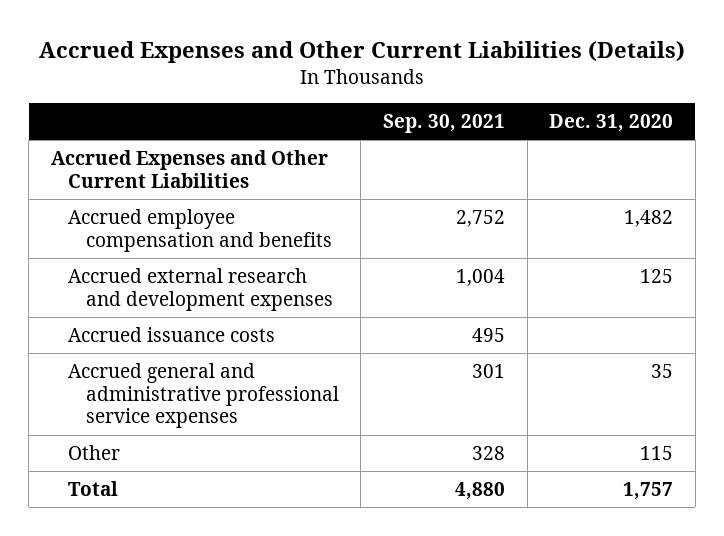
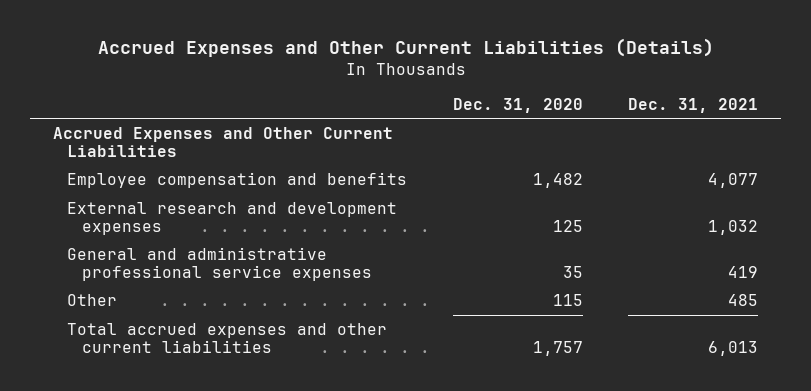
- | Sep. 30, 2021 | Dec. 31, 2020
+ | Dec. 31, 2020 | Dec. 31, 2021
- Accrued employee compensation and benefits | 2,752 | 1,482
- Accrued external research and development expenses | 1,004 | 125
- Accrued issuance costs | 495 |
- Accrued general and administrative professional service expenses | 301 | 35
+ Employee compensation and benefits | 1,482 | 4,077
+ External research and development expenses | 125 | 1,032
+ General and administrative professional service expenses | 35 | 419
- Total | 4,880 | 1,757
+ Total accrued expenses and other current liabilities | 1,757 | 6,013

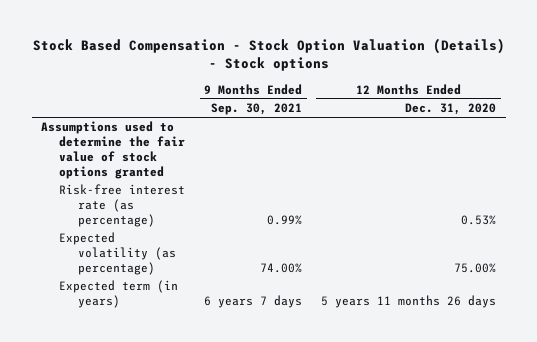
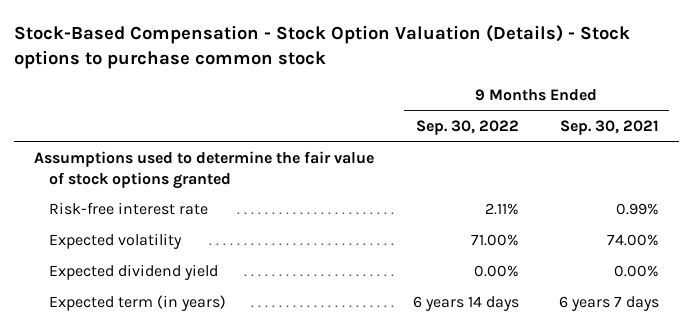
- Stock Based Compensation - Stock Option Valuation (Details) - Stock options
+ Stock-Based Compensation - Stock Option Valuation (Details) - Stock options to purchase common stock
- | 9 Months Ended Sep. 30, 2021 | 12 Months Ended Dec. 31, 2020
+ | 9 Months Ended Sep. 30, 2022 | 9 Months Ended Sep. 30, 2021
- Risk-free interest rate (as percentage) | 0.99% | 0.53%
- Expected volatility (as percentage) | 74.00% | 75.00%
+ Risk-free interest rate | 2.11% | 0.99%
+ Expected volatility | 71.00% | 74.00%
+ Expected dividend yield | 0.00% | 0.00%

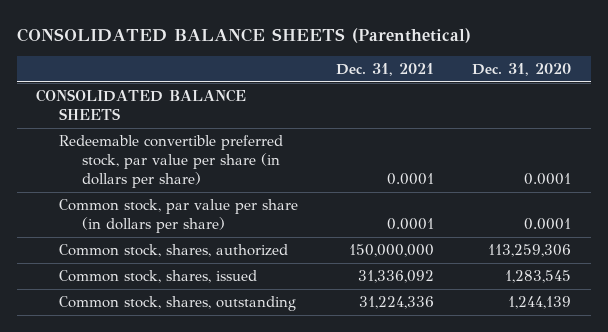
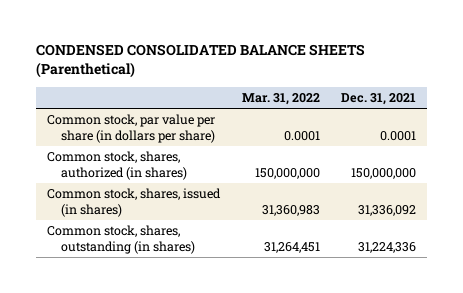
- CONSOLIDATED BALANCE SHEETS (Parenthetical)
+ CONDENSED CONSOLIDATED BALANCE SHEETS (Parenthetical)
- | Dec. 31, 2021 | Dec. 31, 2020
+ | Mar. 31, 2022 | Dec. 31, 2021
- CONSOLIDATED BALANCE SHEETS
- Redeemable convertible preferred stock, par value per share (in dollars per share) | 0.0001 | 0.0001
- Common stock, shares, authorized | 150,000,000 | 113,259,306
- Common stock, shares, issued | 31,336,092 | 1,283,545
- Common stock, shares, outstanding | 31,224,336 | 1,244,139
+ Common stock, shares, authorized (in shares) | 150,000,000 | 150,000,000
+ Common stock, shares, issued (in shares) | 31,360,983 | 31,336,092
+ Common stock, shares, outstanding (in shares) | 31,264,451 | 31,224,336

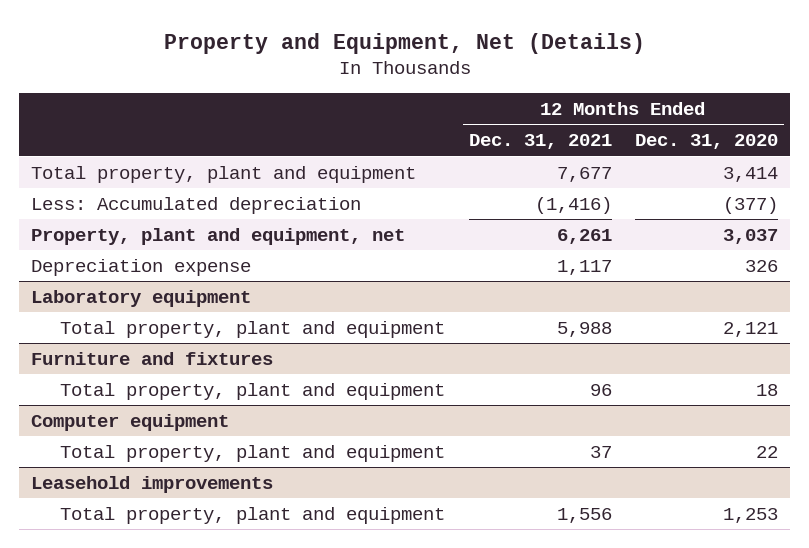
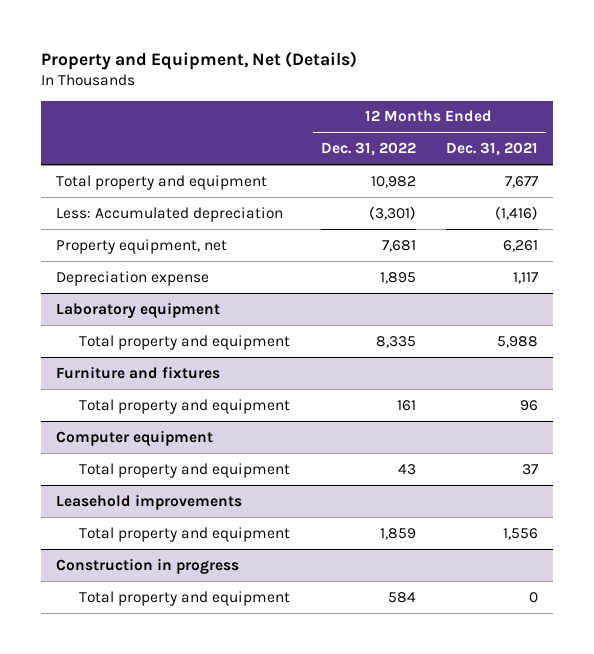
- | 12 Months Ended Dec. 31, 2021 | 12 Months Ended Dec. 31, 2020
+ | 12 Months Ended Dec. 31, 2022 | 12 Months Ended Dec. 31, 2021
- Total property, plant and equipment | 7,677 | 3,414
+ Total property and equipment | 10,982 | 7,677
- Property, plant and equipment, net | 6,261 | 3,037
+ Property equipment, net | 7,681 | 6,261
@ Laboratory equipment
- Total property, plant and equipment | 5,988 | 2,121
+ Total property and equipment | 8,335 | 5,988
@ Furniture and fixtures
- Total property, plant and equipment | 96 | 18
+ Total property and equipment | 161 | 96
@ Computer equipment
- Total property, plant and equipment | 37 | 22
+ Total property and equipment | 43 | 37
@ Leasehold improvements
- Total property, plant and equipment | 1,556 | 1,253
+ Total property and equipment | 1,859 | 1,556
+ Construction in progress
+ Total property and equipment | 584 | 0

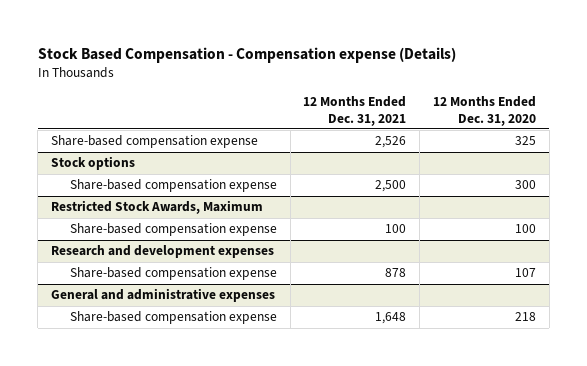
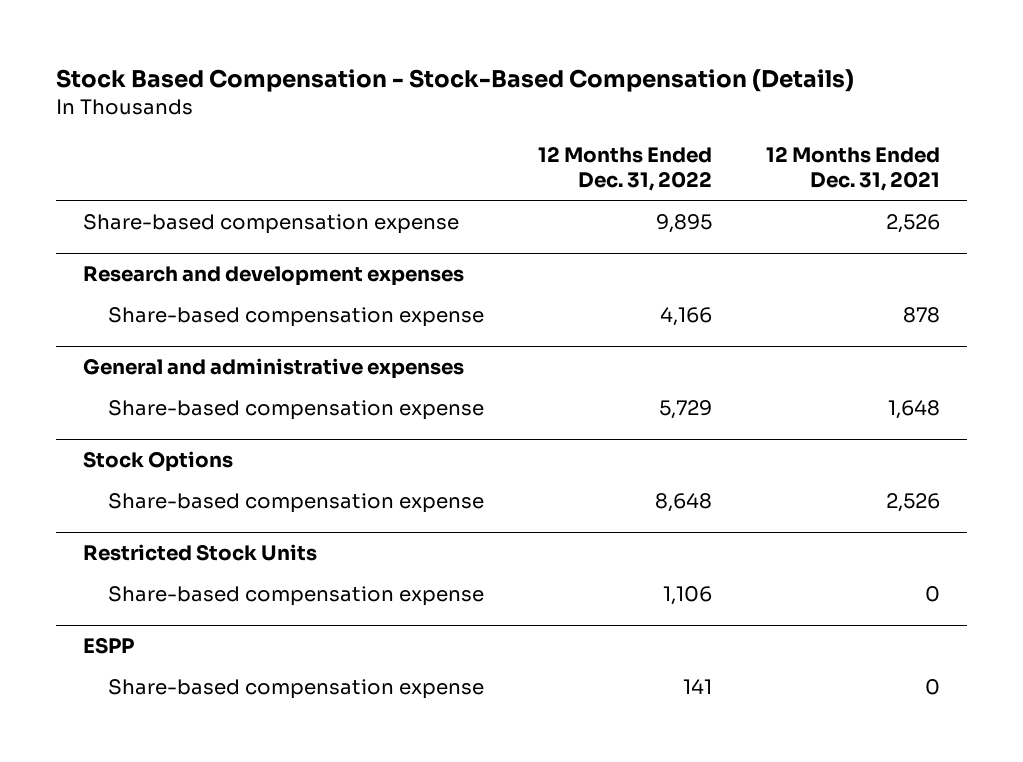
- Stock Based Compensation - Compensation expense (Details)
+ Stock Based Compensation - Stock-Based Compensation (Details)
- | 12 Months Ended Dec. 31, 2021 | 12 Months Ended Dec. 31, 2020
+ | 12 Months Ended Dec. 31, 2022 | 12 Months Ended Dec. 31, 2021
- Stock options
- Share-based compensation expense | 2,500 | 300
- Restricted Stock Awards, Maximum
- Share-based compensation expense | 100 | 100
+ Stock Options
+ Share-based compensation expense | 8,648 | 2,526
+ Restricted Stock Units
+ Share-based compensation expense | 1,106 | 0
+ ESPP
+ Share-based compensation expense | 141 | 0

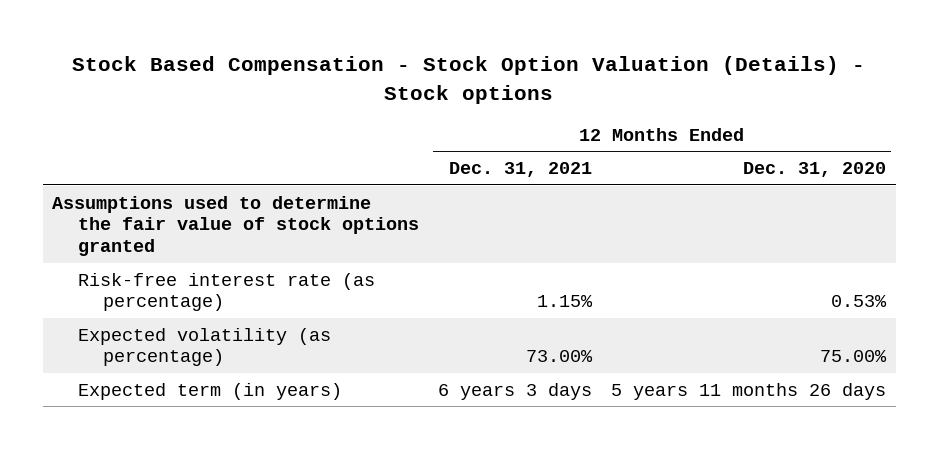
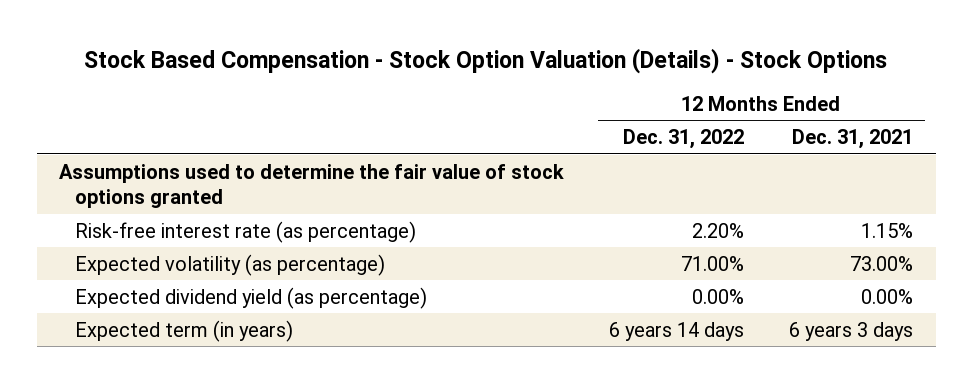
- Stock Based Compensation - Stock Option Valuation (Details) - Stock options
+ Stock Based Compensation - Stock Option Valuation (Details) - Stock Options
- | 12 Months Ended Dec. 31, 2021 | 12 Months Ended Dec. 31, 2020
+ | 12 Months Ended Dec. 31, 2022 | 12 Months Ended Dec. 31, 2021
+ Expected dividend yield (as percentage) | 0.00% | 0.00%

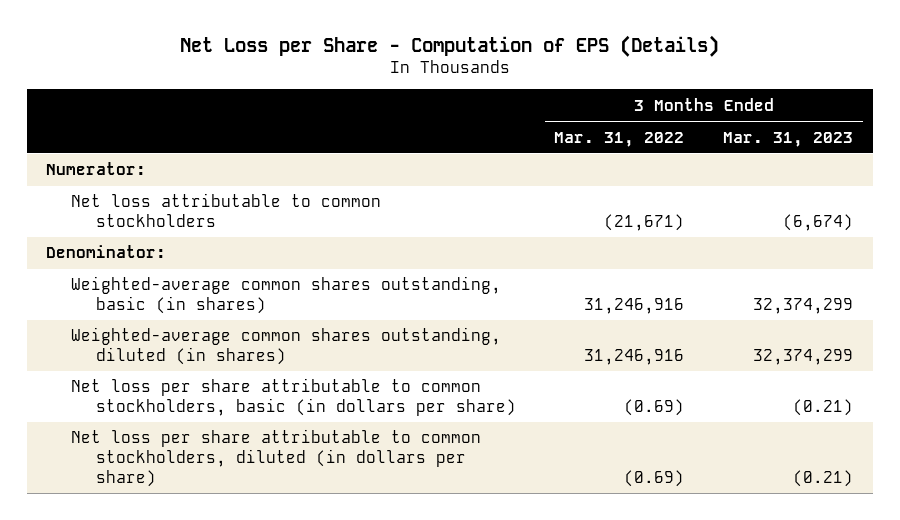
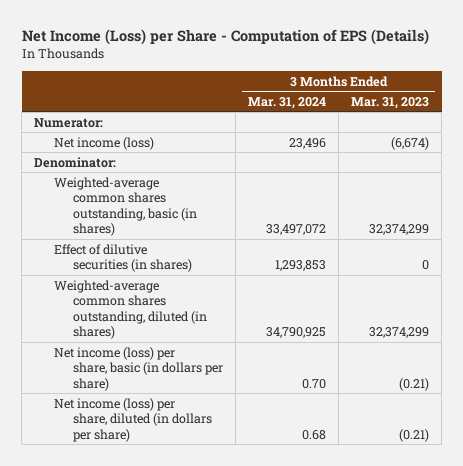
- Net Loss per Share - Computation of EPS (Details)
+ Net Income (Loss) per Share - Computation of EPS (Details)
- | 3 Months Ended Mar. 31, 2022 | 3 Months Ended Mar. 31, 2023
+ | 3 Months Ended Mar. 31, 2024 | 3 Months Ended Mar. 31, 2023
- Net loss attributable to common stockholders | (21,671) | (6,674)
+ Net income (loss) | 23,496 | (6,674)
+ Effect of dilutive securities (in shares) | 1,293,853 | 0
- Net loss per share attributable to common stockholders, basic (in dollars per share) | (0.69) | (0.21)
- Net loss per share attributable to common stockholders, diluted (in dollars per share) | (0.69) | (0.21)
+ Net income (loss) per share, basic (in dollars per share) | 0.70 | (0.21)
+ Net income (loss) per share, diluted (in dollars per share) | 0.68 | (0.21)

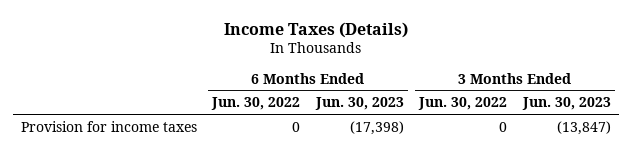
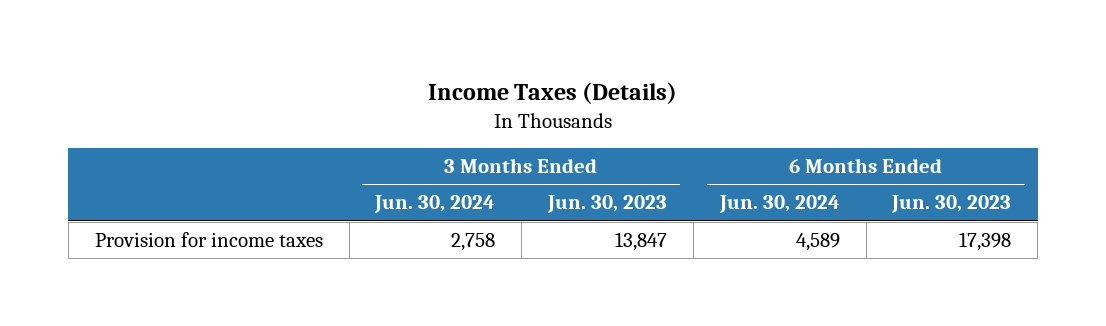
- | 6 Months Ended Jun. 30, 2022 | 6 Months Ended Jun. 30, 2023 | 3 Months Ended Jun. 30, 2022 | 3 Months Ended Jun. 30, 2023
+ | 3 Months Ended Jun. 30, 2024 | 3 Months Ended Jun. 30, 2023 | 6 Months Ended Jun. 30, 2024 | 6 Months Ended Jun. 30, 2023
- Provision for income taxes | 0 | (17,398) | 0 | (13,847)
+ Provision for income taxes | 2,758 | 13,847 | 4,589 | 17,398

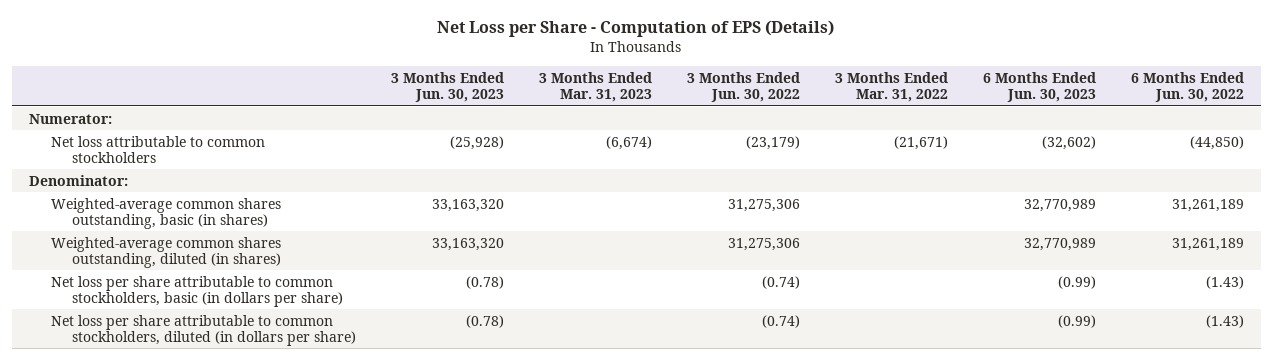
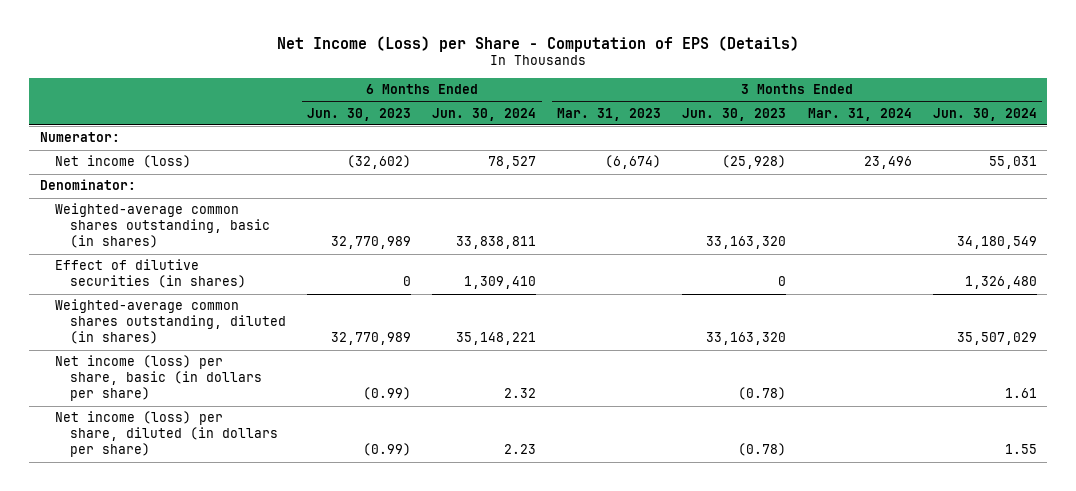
- Net Loss per Share - Computation of EPS (Details)
+ Net Income (Loss) per Share - Computation of EPS (Details)
- | 3 Months Ended Jun. 30, 2023 | 3 Months Ended Mar. 31, 2023 | 3 Months Ended Jun. 30, 2022 | 3 Months Ended Mar. 31, 2022 | 6 Months Ended Jun. 30, 2023 | 6 Months Ended Jun. 30, 2022
+ | 6 Months Ended Jun. 30, 2023 | 6 Months Ended Jun. 30, 2024 | 3 Months Ended Mar. 31, 2023 | 3 Months Ended Jun. 30, 2023 | 3 Months Ended Mar. 31, 2024 | 3 Months Ended Jun. 30, 2024
- Net loss attributable to common stockholders | (25,928) | (6,674) | (23,179) | (21,671) | (32,602) | (44,850)
+ Net income (loss) | (32,602) | 78,527 | (6,674) | (25,928) | 23,496 | 55,031
+ Effect of dilutive securities (in shares) | 0 | 1,309,410 | | 0 | | 1,326,480
- Net loss per share attributable to common stockholders, basic (in dollars per share) | (0.78) | | (0.74) | | (0.99) | (1.43)
- Net loss per share attributable to common stockholders, diluted (in dollars per share) | (0.78) | | (0.74) | | (0.99) | (1.43)
+ Net income (loss) per share, basic (in dollars per share) | (0.99) | 2.32 | | (0.78) | | 1.61
+ Net income (loss) per share, diluted (in dollars per share) | (0.99) | 2.23 | | (0.78) | | 1.55

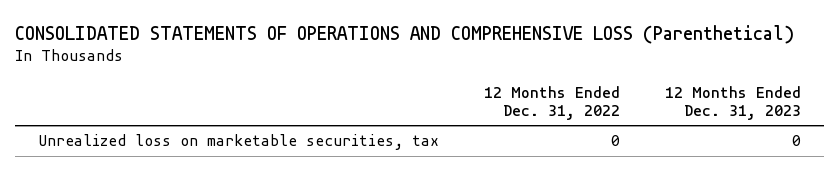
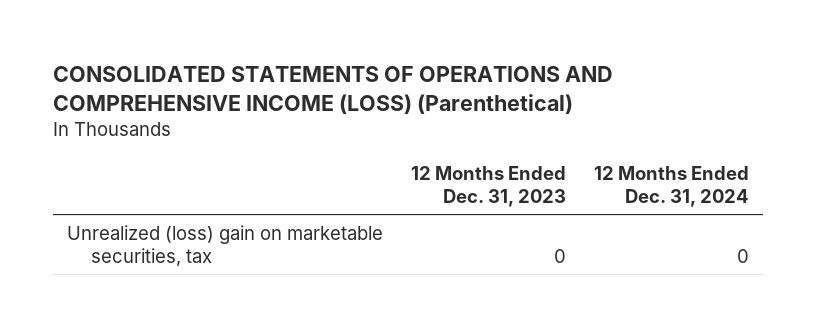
- CONSOLIDATED STATEMENTS OF OPERATIONS AND COMPREHENSIVE LOSS (Parenthetical)
+ CONSOLIDATED STATEMENTS OF OPERATIONS AND COMPREHENSIVE INCOME (LOSS) (Parenthetical)
- | 12 Months Ended Dec. 31, 2022 | 12 Months Ended Dec. 31, 2023
+ | 12 Months Ended Dec. 31, 2023 | 12 Months Ended Dec. 31, 2024
- Unrealized loss on marketable securities, tax | 0 | 0
+ Unrealized (loss) gain on marketable securities, tax | 0 | 0

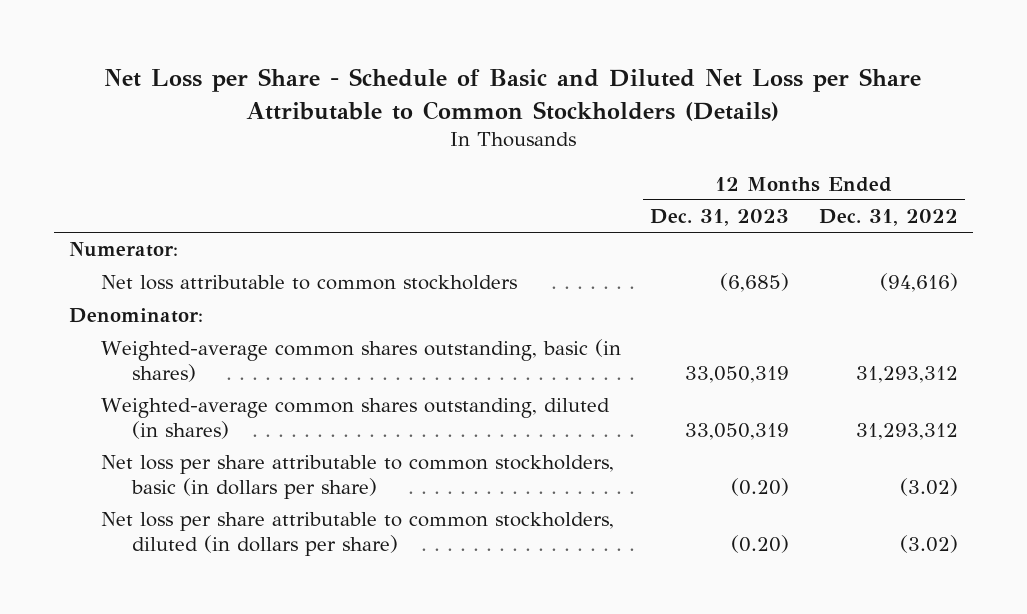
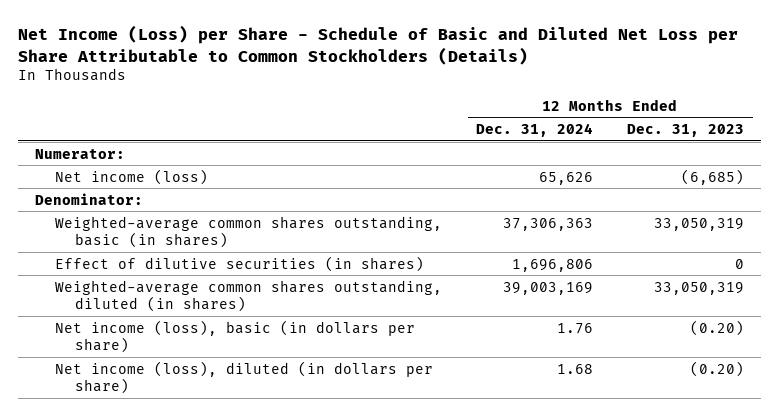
- Net Loss per Share - Schedule of Basic and Diluted Net Loss per Share Attributable to Common Stockholders (Details)
+ Net Income (Loss) per Share - Schedule of Basic and Diluted Net Loss per Share Attributable to Common Stockholders (Details)
- | 12 Months Ended Dec. 31, 2023 | 12 Months Ended Dec. 31, 2022
+ | 12 Months Ended Dec. 31, 2024 | 12 Months Ended Dec. 31, 2023
- Net loss attributable to common stockholders | (6,685) | (94,616)
+ Net income (loss) | 65,626 | (6,685)
+ Effect of dilutive securities (in shares) | 1,696,806 | 0
- Net loss per share attributable to common stockholders, basic (in dollars per share) | (0.20) | (3.02)
- Net loss per share attributable to common stockholders, diluted (in dollars per share) | (0.20) | (3.02)
+ Net income (loss), basic (in dollars per share) | 1.76 | (0.20)
+ Net income (loss), diluted (in dollars per share) | 1.68 | (0.20)

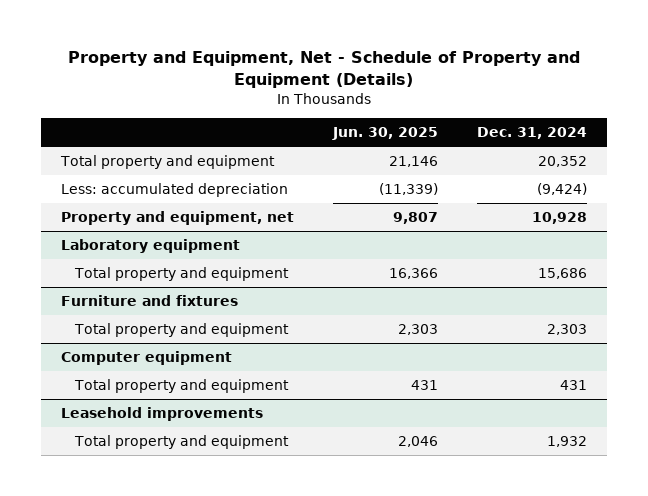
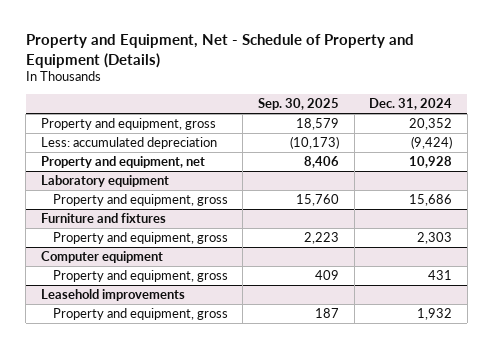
- | Jun. 30, 2025 | Dec. 31, 2024
+ | Sep. 30, 2025 | Dec. 31, 2024
- Total property and equipment | 21,146 | 20,352
+ Property and equipment, gross | 18,579 | 20,352
@ Laboratory equipment
- Total property and equipment | 16,366 | 15,686
+ Property and equipment, gross | 15,760 | 15,686
@ Furniture and fixtures
- Total property and equipment | 2,303 | 2,303
+ Property and equipment, gross | 2,223 | 2,303
@ Computer equipment
- Total property and equipment | 431 | 431
+ Property and equipment, gross | 409 | 431
@ Leasehold improvements
- Total property and equipment | 2,046 | 1,932
+ Property and equipment, gross | 187 | 1,932

